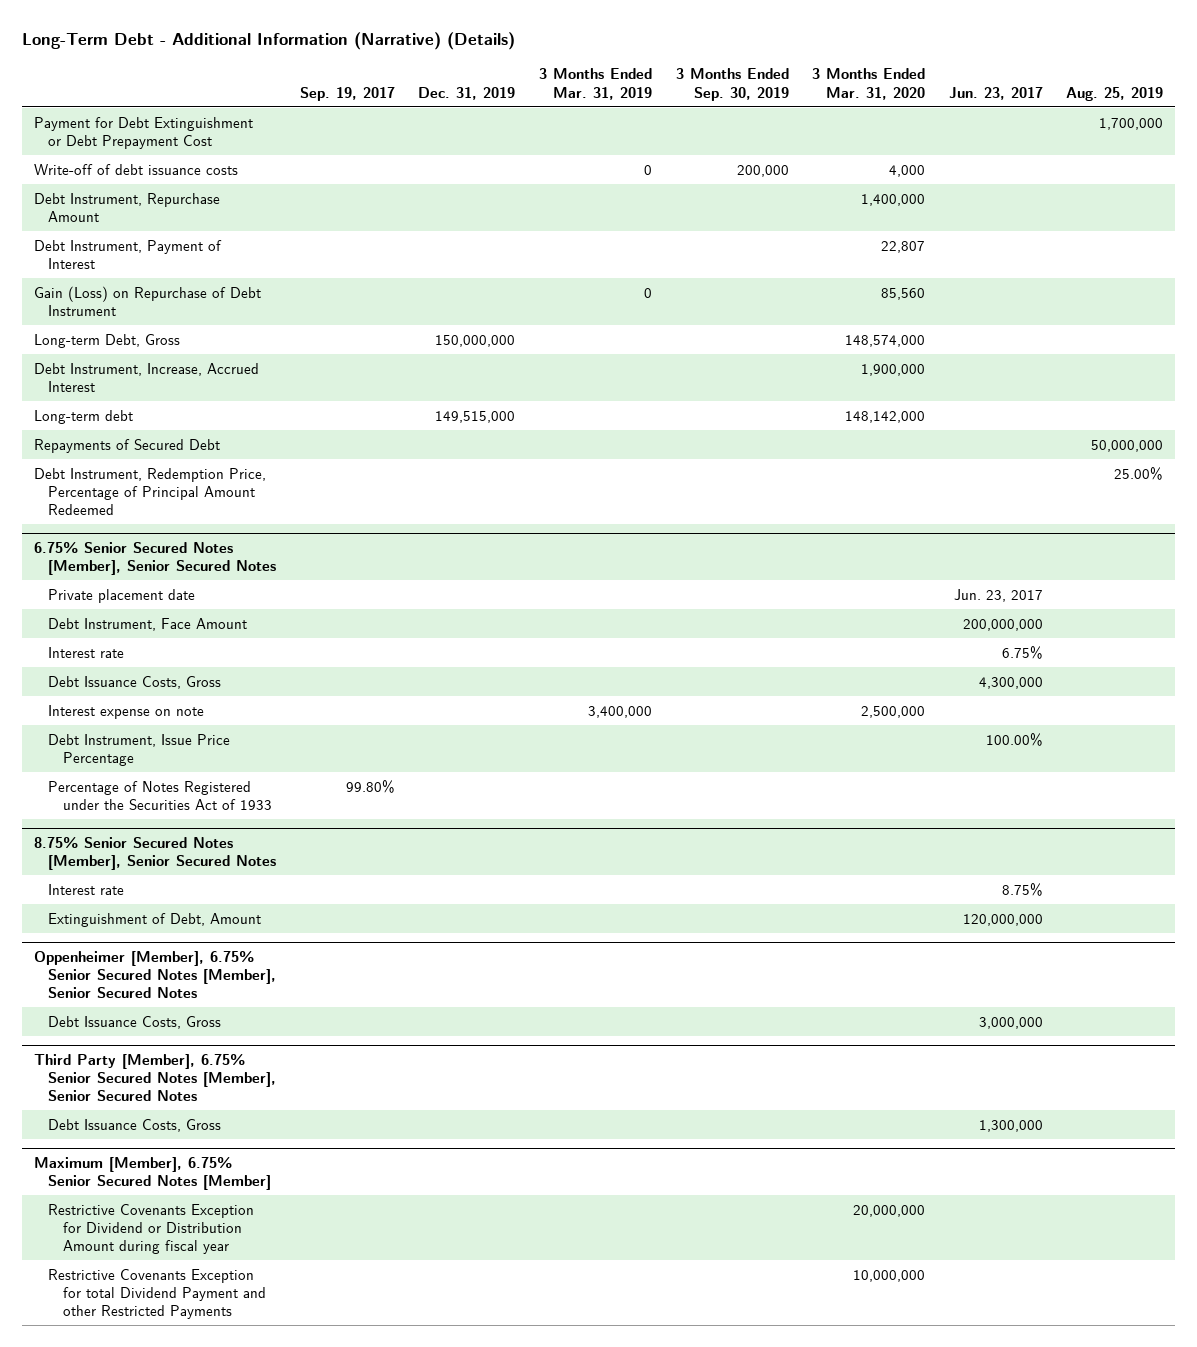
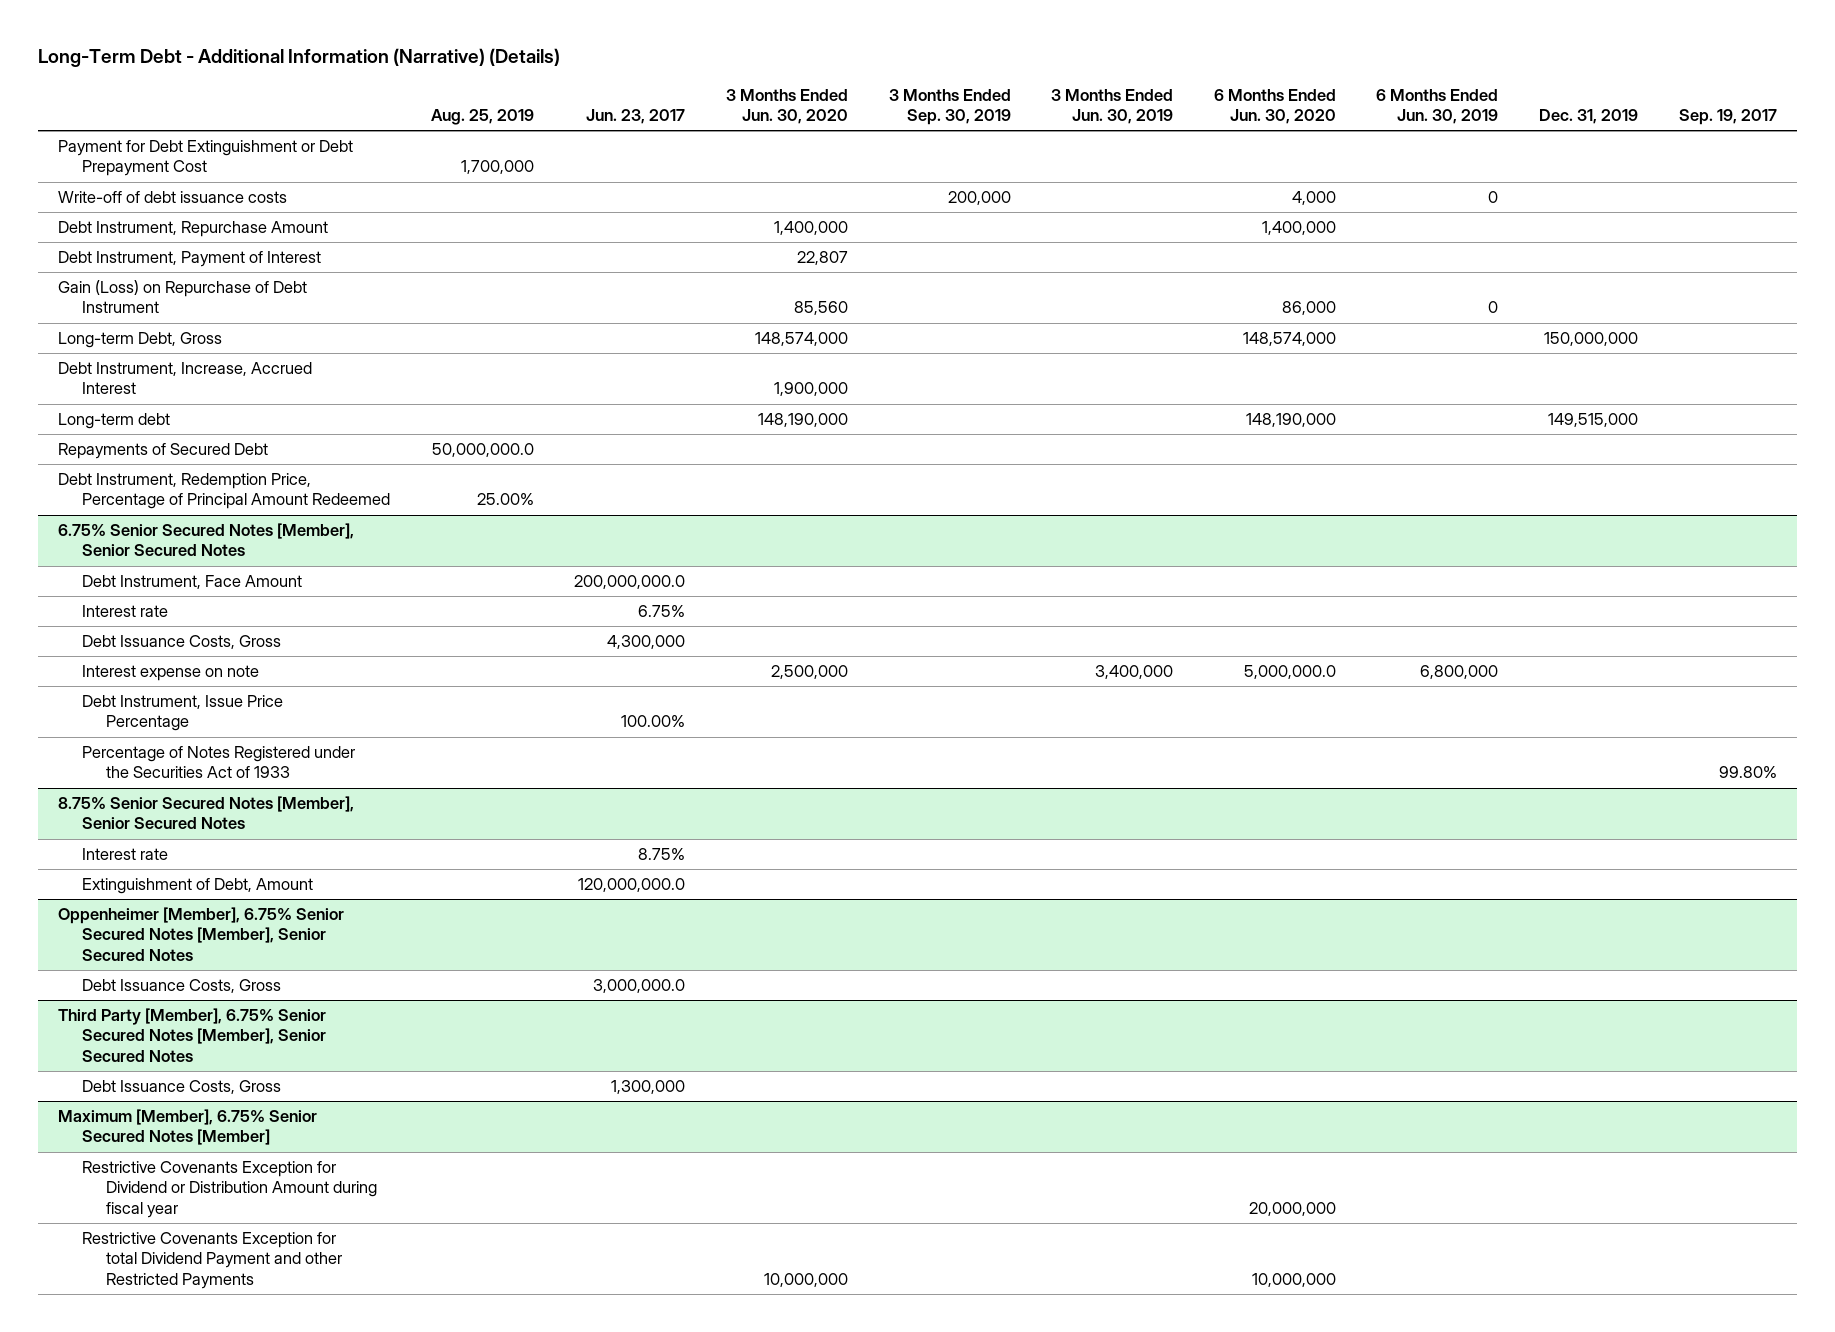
- | Sep. 19, 2017 | Dec. 31, 2019 | 3 Months Ended Mar. 31, 2019 | 3 Months Ended Sep. 30, 2019 | 3 Months Ended Mar. 31, 2020 | Jun. 23, 2017 | Aug. 25, 2019
+ | Aug. 25, 2019 | Jun. 23, 2017 | 3 Months Ended Jun. 30, 2020 | 3 Months Ended Sep. 30, 2019 | 3 Months Ended Jun. 30, 2019 | 6 Months Ended Jun. 30, 2020 | 6 Months Ended Jun. 30, 2019 | Dec. 31, 2019 | Sep. 19, 2017
- Repayments of Secured Debt | | | | | | | 50,000,000
+ Repayments of Secured Debt | 50,000,000.0 | | | | | | | |
@ 6.75% Senior Secured Notes [Member], Senior Secured Notes
- Private placement date | | | | | | Jun. 23, 2017 |
- Debt Instrument, Face Amount | | | | | | 200,000,000 |
+ Debt Instrument, Face Amount | | 200,000,000.0 | | | | | | |
@ 8.75% Senior Secured Notes [Member], Senior Secured Notes
- Extinguishment of Debt, Amount | | | | | | 120,000,000 |
+ Extinguishment of Debt, Amount | | 120,000,000.0 | | | | | | |
@ Oppenheimer [Member], 6.75% Senior Secured Notes [Member], Senior Secured Notes
- Debt Issuance Costs, Gross | | | | | | 3,000,000 |
+ Debt Issuance Costs, Gross | | 3,000,000.0 | | | | | | |

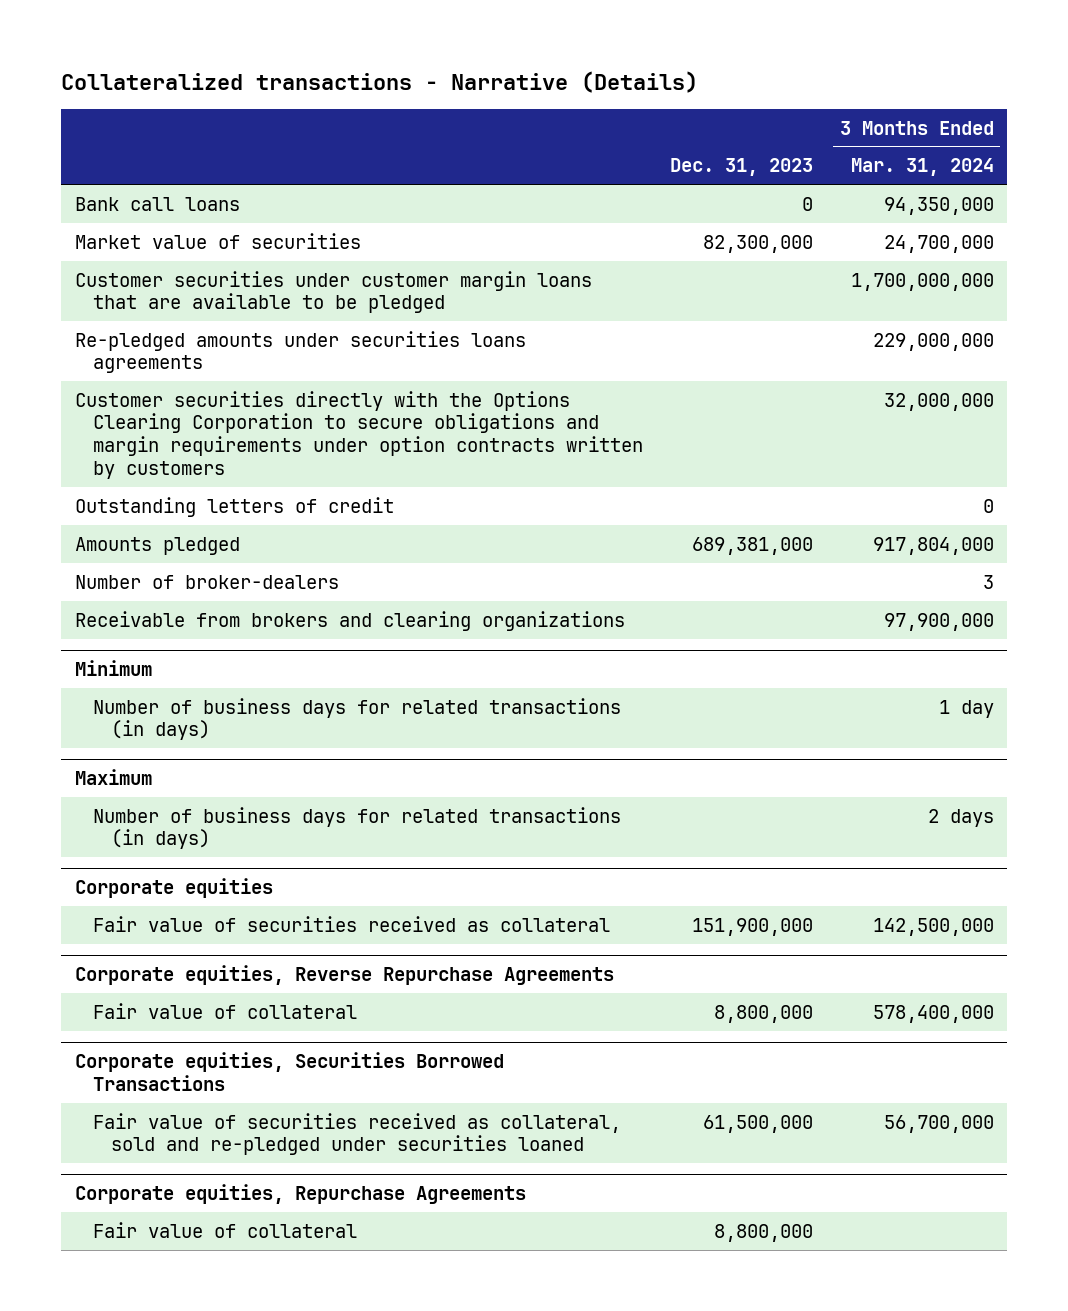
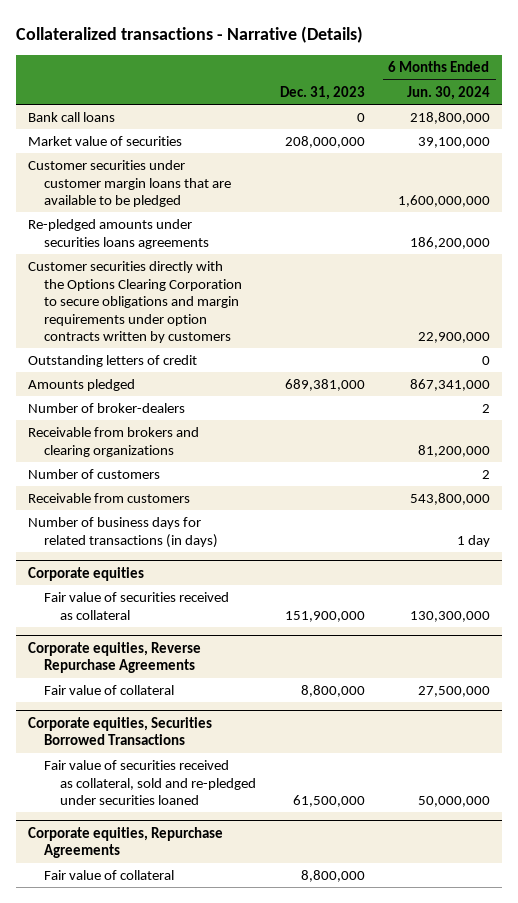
- | Dec. 31, 2023 | 3 Months Ended Mar. 31, 2024
+ | Dec. 31, 2023 | 6 Months Ended Jun. 30, 2024
- Market value of securities | 82,300,000 | 24,700,000
+ Market value of securities | 208,000,000 | 39,100,000
- Minimum
- Number of business days for related transactions (in days) | | 1 day
- Maximum
- Number of business days for related transactions (in days) | | 2 days
+ Number of customers | | 2
+ Receivable from customers | | 543,800,000
+ Number of business days for related transactions (in days) | | 1 day

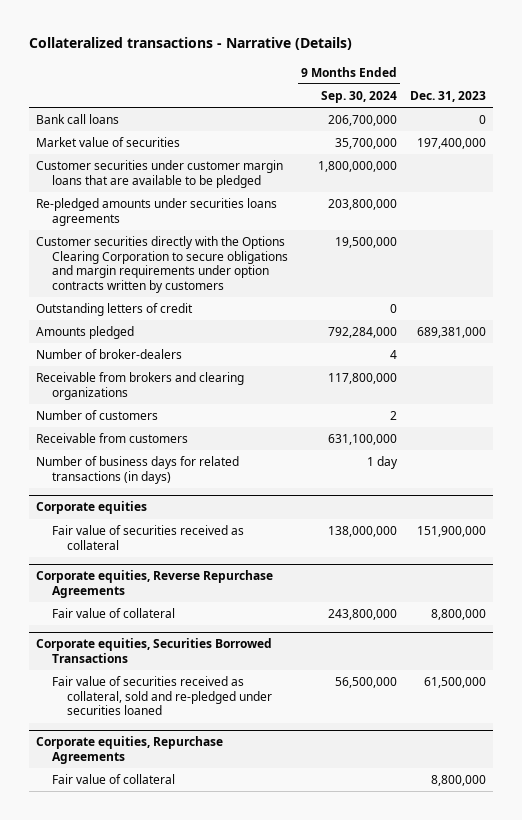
- | Dec. 31, 2023 | 6 Months Ended Jun. 30, 2024
+ | 9 Months Ended Sep. 30, 2024 | Dec. 31, 2023
- Market value of securities | 208,000,000 | 39,100,000
+ Market value of securities | 35,700,000 | 197,400,000

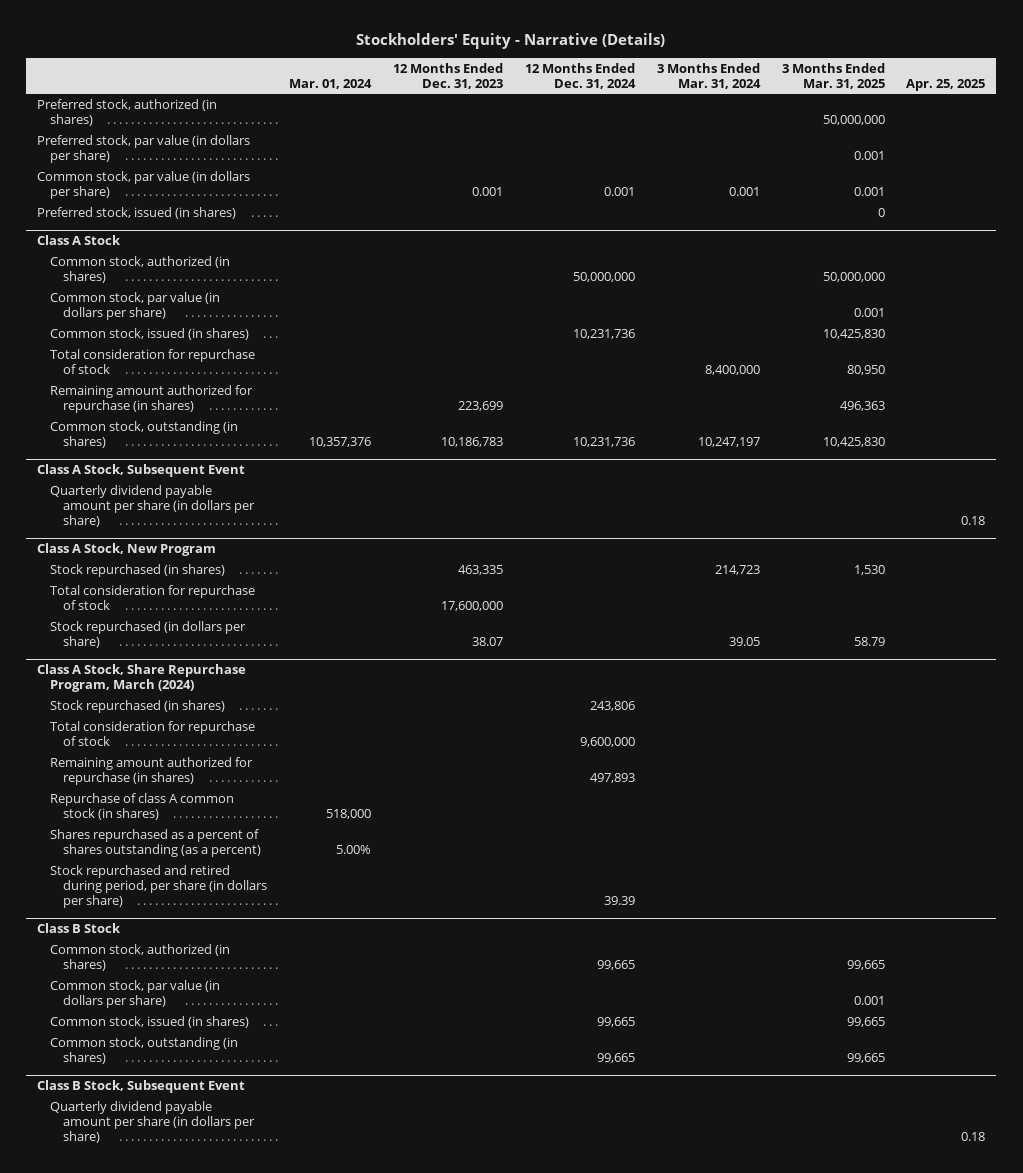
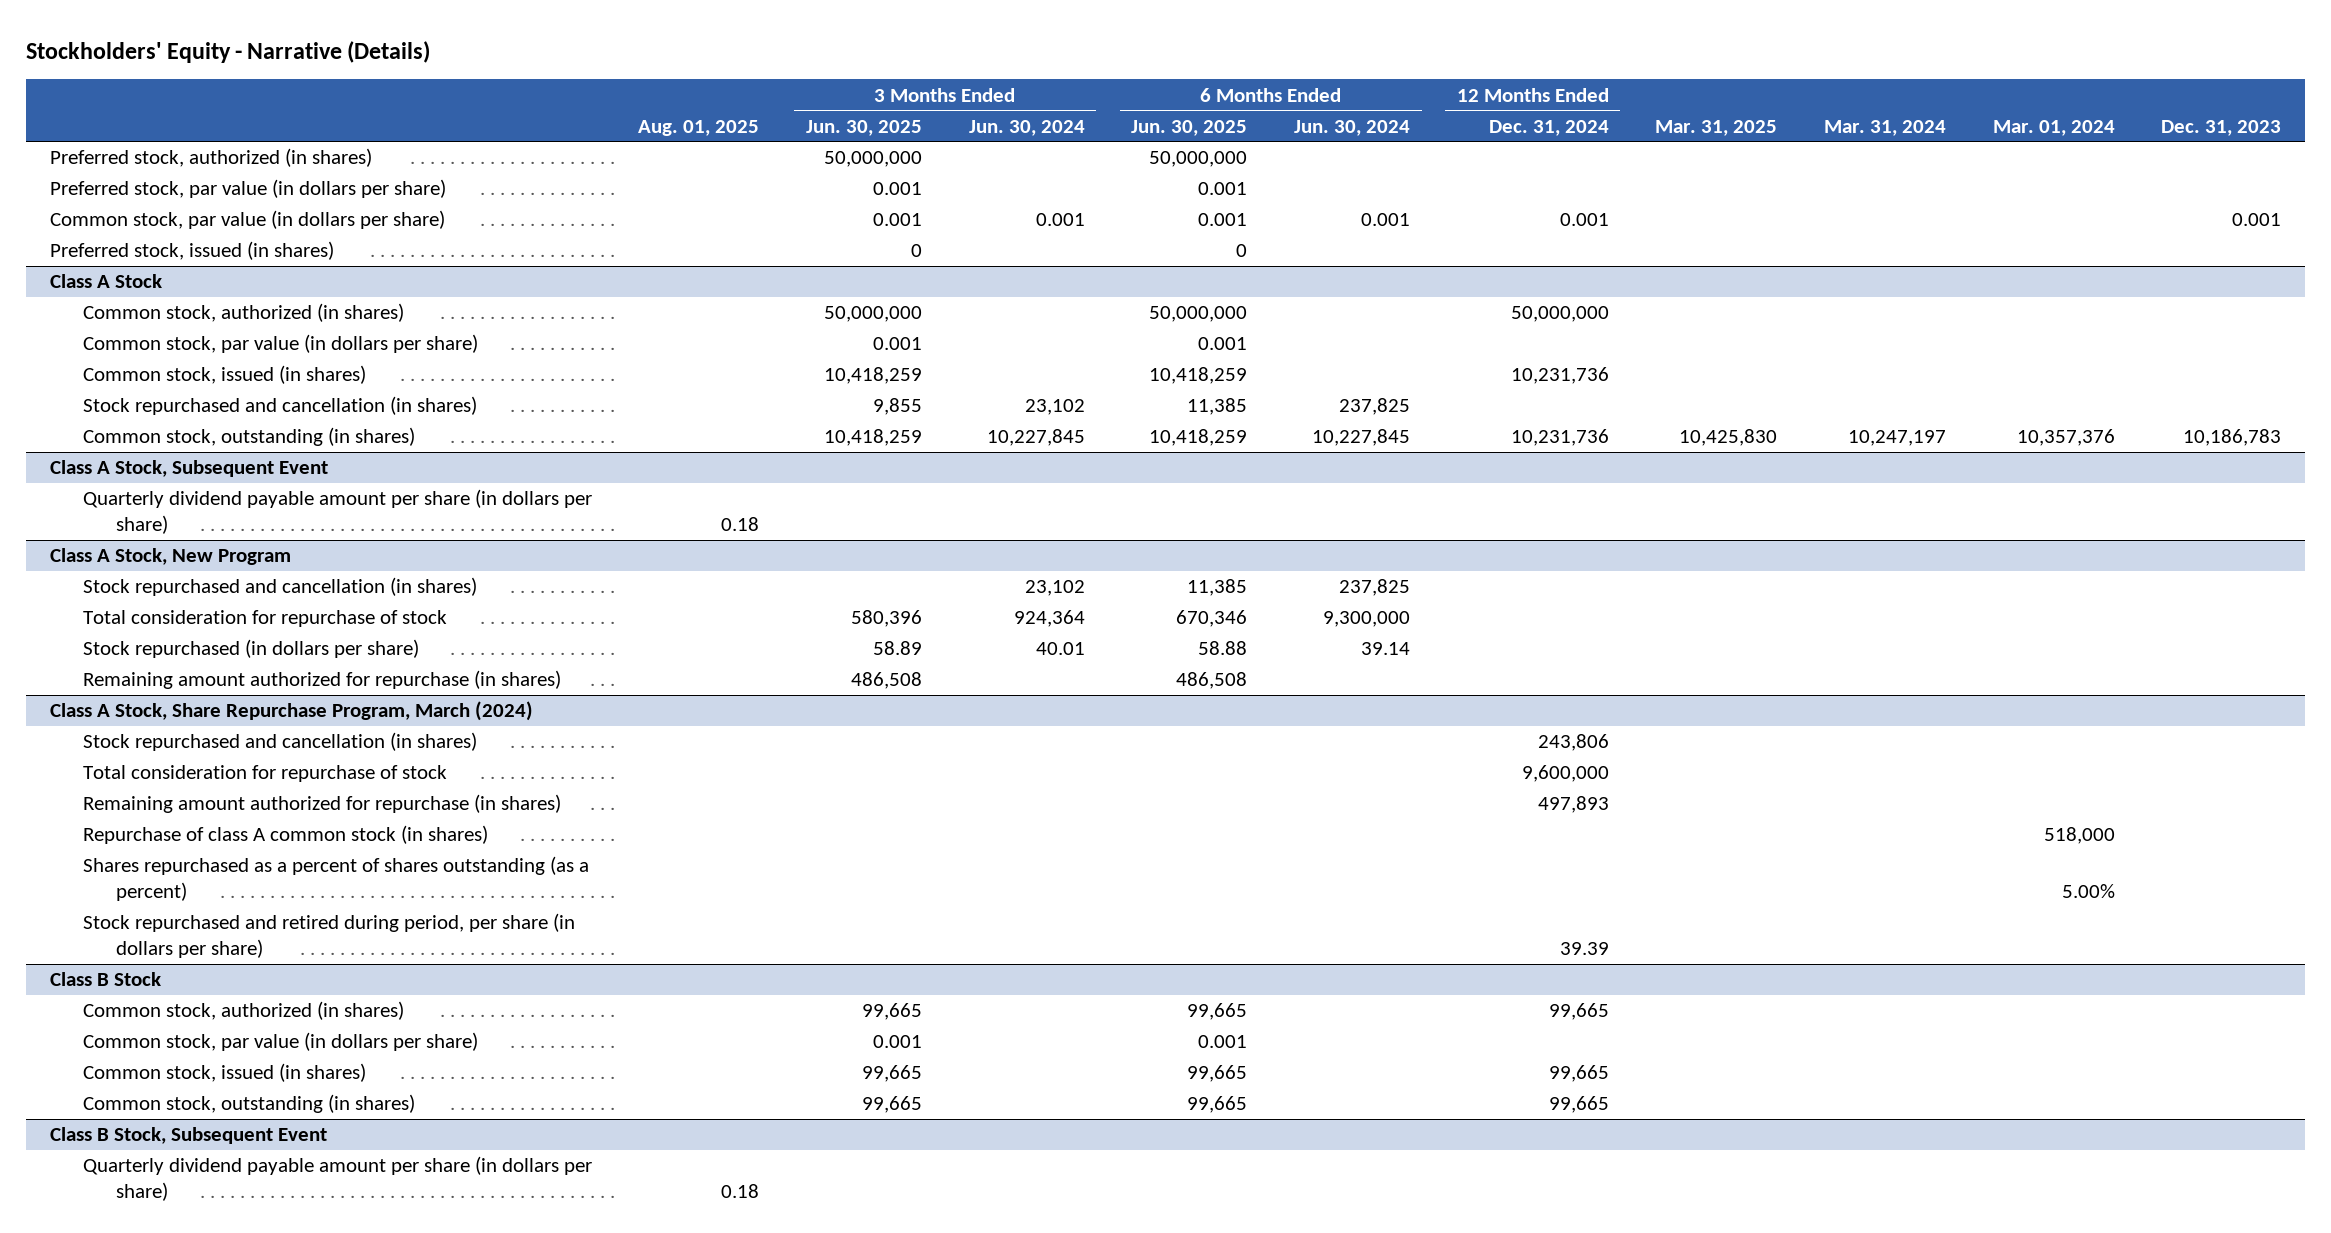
- | Mar. 01, 2024 | 12 Months Ended Dec. 31, 2023 | 12 Months Ended Dec. 31, 2024 | 3 Months Ended Mar. 31, 2024 | 3 Months Ended Mar. 31, 2025 | Apr. 25, 2025
+ | Aug. 01, 2025 | 3 Months Ended Jun. 30, 2025 | 3 Months Ended Jun. 30, 2024 | 6 Months Ended Jun. 30, 2025 | 6 Months Ended Jun. 30, 2024 | 12 Months Ended Dec. 31, 2024 | Mar. 31, 2025 | Mar. 31, 2024 | Mar. 01, 2024 | Dec. 31, 2023
@ Class A Stock
- Total consideration for repurchase of stock | | | | 8,400,000 | 80,950 |
- Remaining amount authorized for repurchase (in shares) | | 223,699 | | | 496,363 |
+ Stock repurchased and cancellation (in shares) | | 9,855 | 23,102 | 11,385 | 237,825 | | | | |
@ Class A Stock, New Program
- Stock repurchased (in shares) | | 463,335 | | 214,723 | 1,530 |
+ Stock repurchased and cancellation (in shares) | | | 23,102 | 11,385 | 237,825 | | | | |
+ Remaining amount authorized for repurchase (in shares) | | 486,508 | | 486,508 | | | | | |
@ Class A Stock, Share Repurchase Program, March (2024)
- Stock repurchased (in shares) | | | 243,806 | | |
+ Stock repurchased and cancellation (in shares) | | | | | | 243,806 | | | |

